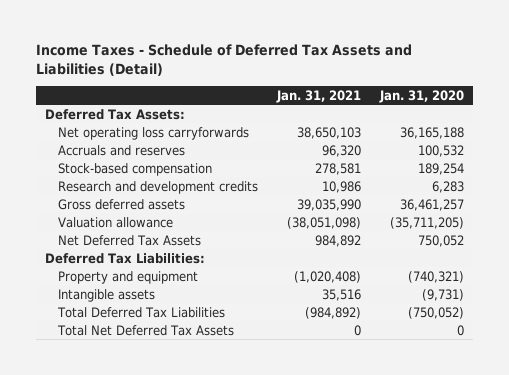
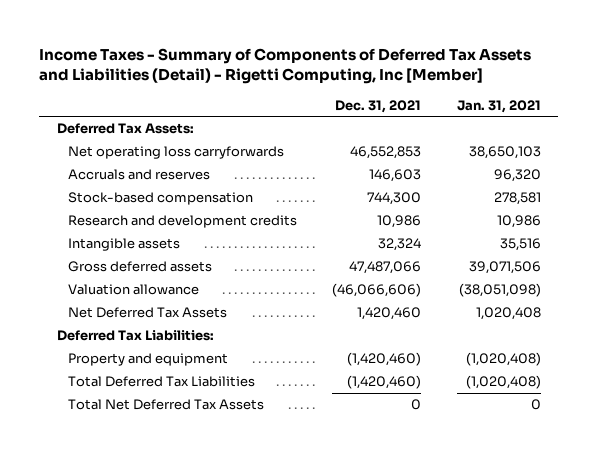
- Income Taxes - Schedule of Deferred Tax Assets and Liabilities (Detail)
+ Income Taxes - Summary of Components of Deferred Tax Assets and Liabilities (Detail) - Rigetti Computing, Inc [Member]
- | Jan. 31, 2021 | Jan. 31, 2020
+ | Dec. 31, 2021 | Jan. 31, 2021
- Gross deferred assets | 39,035,990 | 36,461,257
moved up: Intangible assets | 32,324 | 35,516
+ Gross deferred assets | 47,487,066 | 39,071,506
- Net Deferred Tax Assets | 984,892 | 750,052
+ Net Deferred Tax Assets | 1,420,460 | 1,020,408
- Total Deferred Tax Liabilities | (984,892) | (750,052)
+ Total Deferred Tax Liabilities | (1,420,460) | (1,020,408)

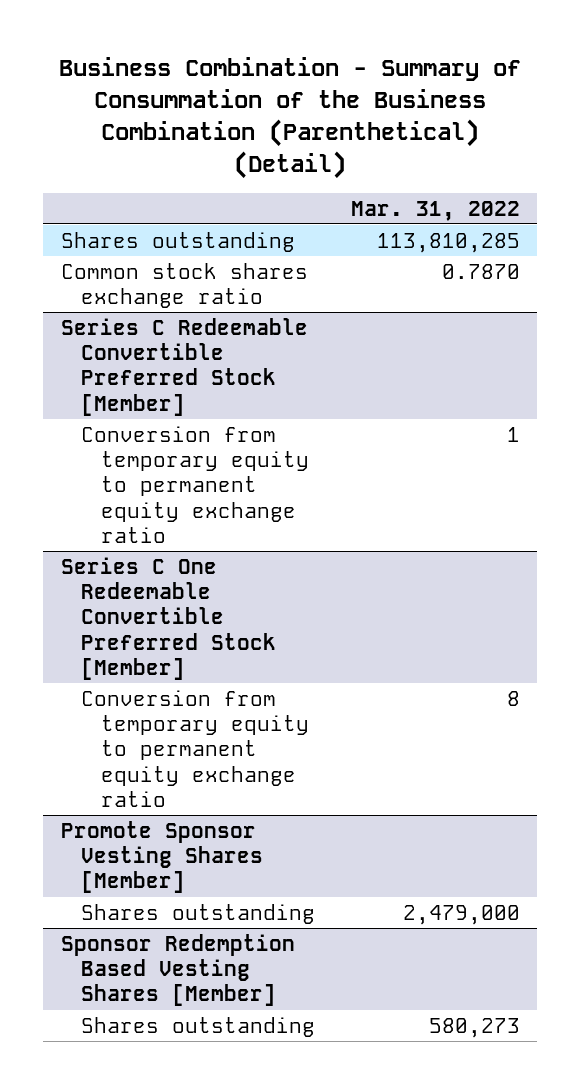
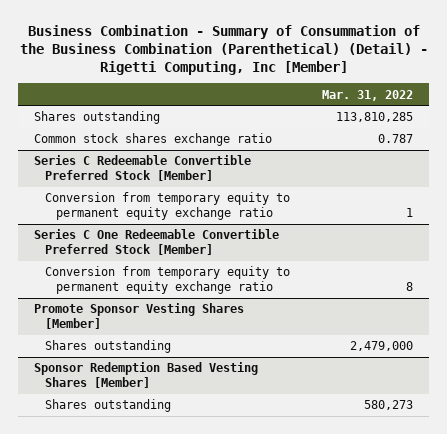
- Business Combination - Summary of Consummation of the Business Combination (Parenthetical) (Detail)
+ Business Combination - Summary of Consummation of the Business Combination (Parenthetical) (Detail) - Rigetti Computing, Inc [Member]
- Common stock shares exchange ratio | 0.7870
+ Common stock shares exchange ratio | 0.787

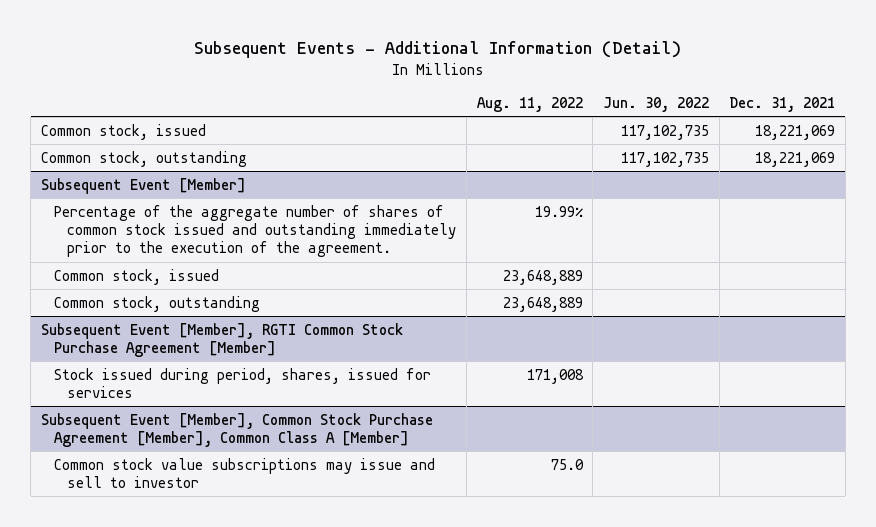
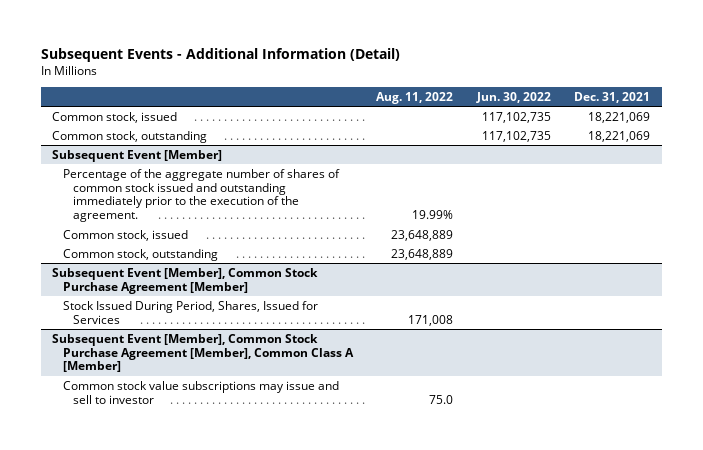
- Subsequent Event [Member], RGTI Common Stock Purchase Agreement [Member]
- Stock issued during period, shares, issued for services | 171,008 | |
+ Subsequent Event [Member], Common Stock Purchase Agreement [Member]
+ Stock Issued During Period, Shares, Issued for Services | 171,008 | |

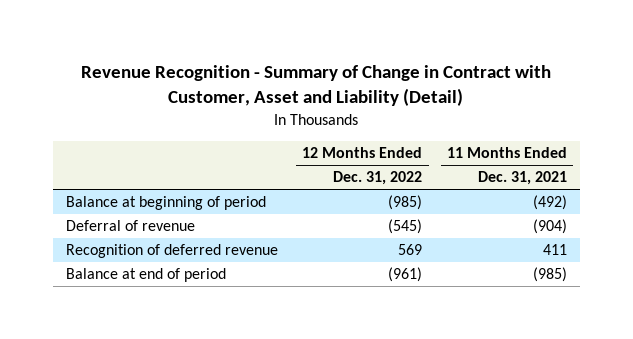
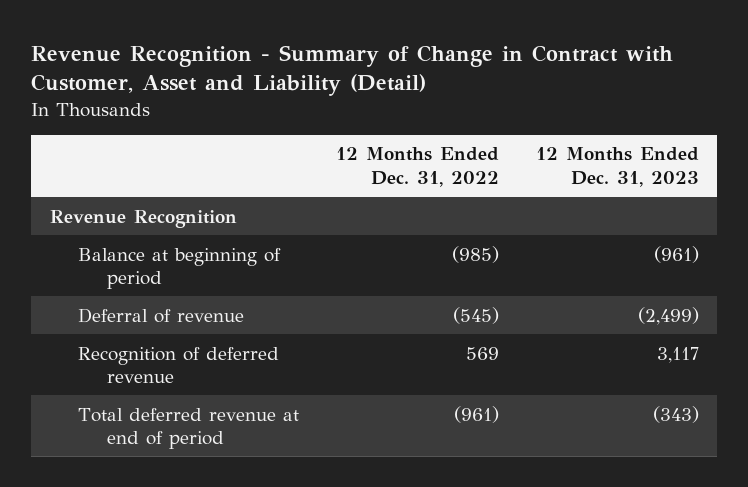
- | 12 Months Ended Dec. 31, 2022 | 11 Months Ended Dec. 31, 2021
+ | 12 Months Ended Dec. 31, 2022 | 12 Months Ended Dec. 31, 2023
+ Revenue Recognition
- Balance at end of period | (961) | (985)
+ Total deferred revenue at end of period | (961) | (343)

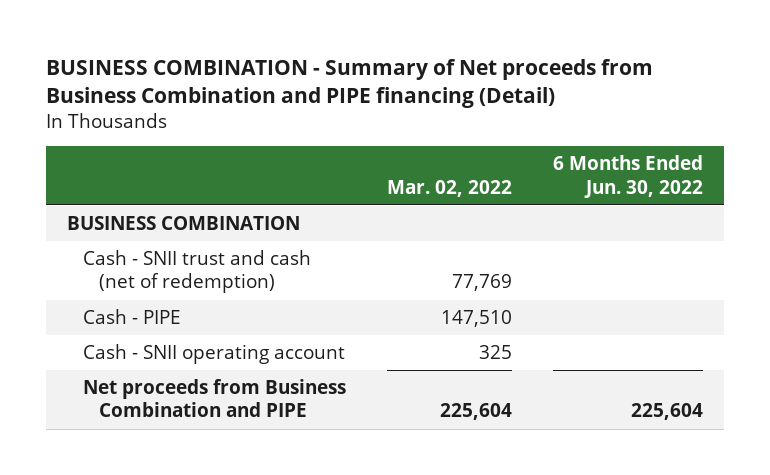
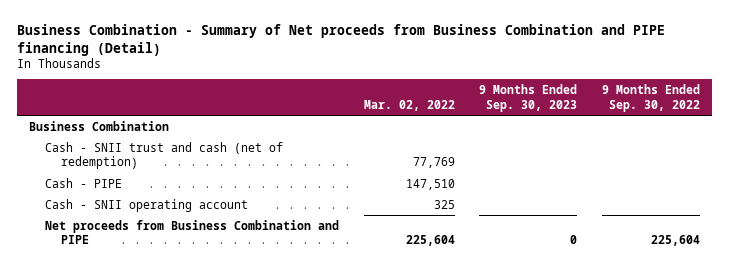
- BUSINESS COMBINATION - Summary of Net proceeds from Business Combination and PIPE financing (Detail)
+ Business Combination - Summary of Net proceeds from Business Combination and PIPE financing (Detail)
- | Mar. 02, 2022 | 6 Months Ended Jun. 30, 2022
+ | Mar. 02, 2022 | 9 Months Ended Sep. 30, 2023 | 9 Months Ended Sep. 30, 2022
- BUSINESS COMBINATION
+ Business Combination

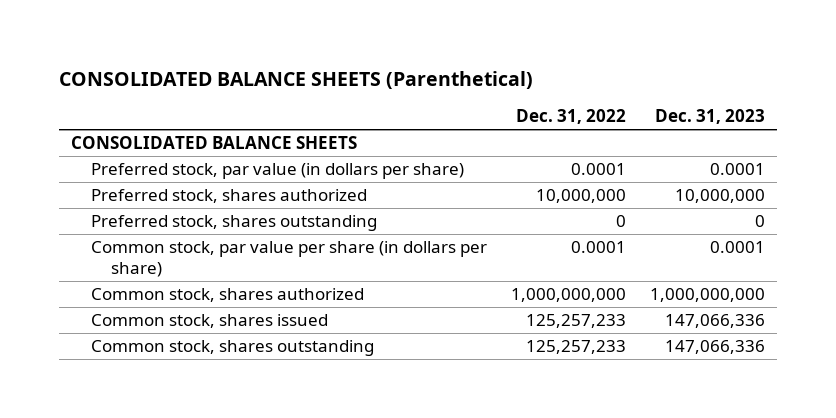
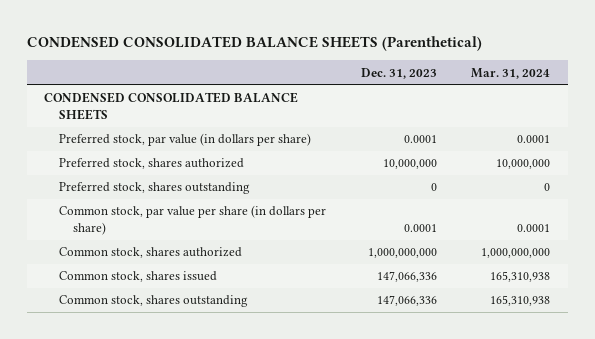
- CONSOLIDATED BALANCE SHEETS (Parenthetical)
+ CONDENSED CONSOLIDATED BALANCE SHEETS (Parenthetical)
- | Dec. 31, 2022 | Dec. 31, 2023
+ | Dec. 31, 2023 | Mar. 31, 2024
- CONSOLIDATED BALANCE SHEETS
+ CONDENSED CONSOLIDATED BALANCE SHEETS

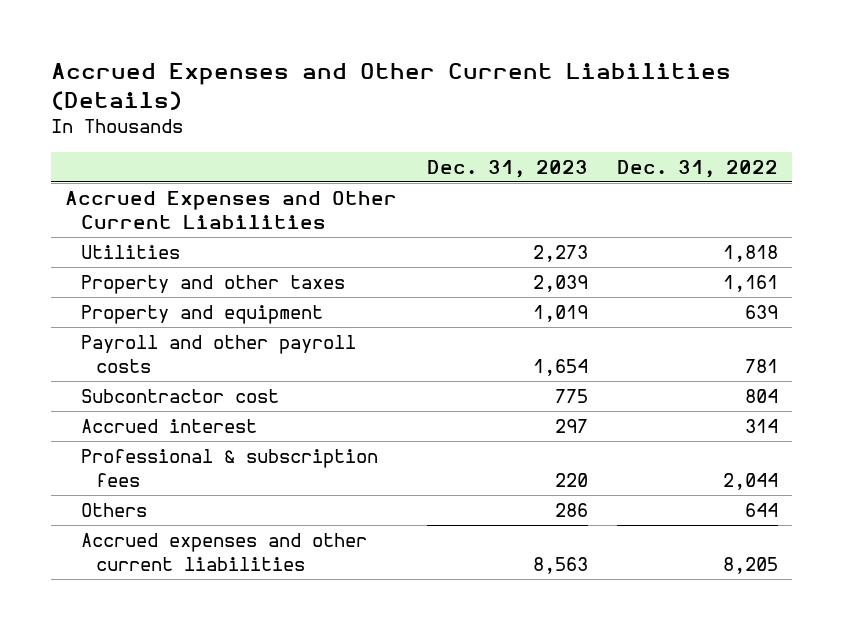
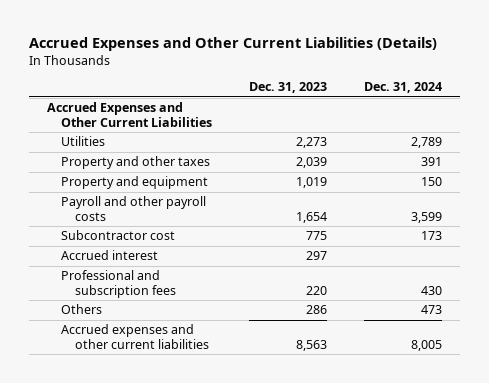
- | Dec. 31, 2023 | Dec. 31, 2022
+ | Dec. 31, 2023 | Dec. 31, 2024
- Professional & subscription fees | 220 | 2,044
+ Professional and subscription fees | 220 | 430

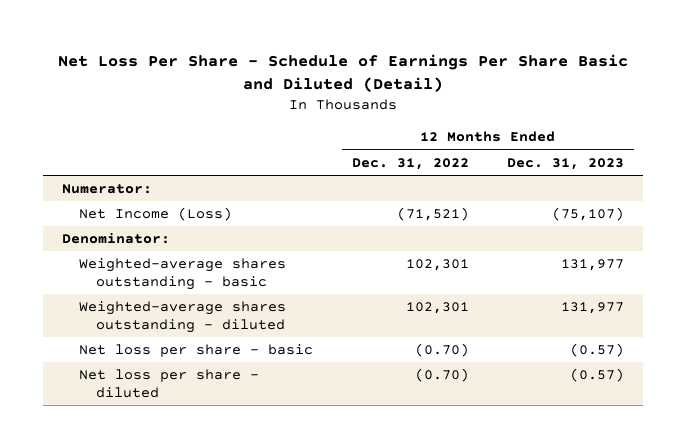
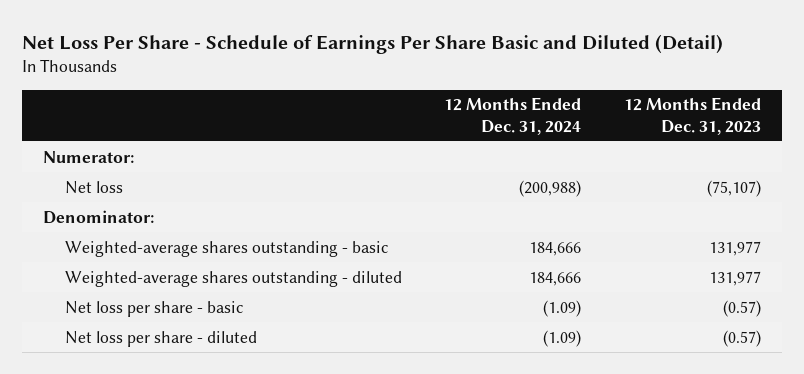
- | 12 Months Ended Dec. 31, 2022 | 12 Months Ended Dec. 31, 2023
+ | 12 Months Ended Dec. 31, 2024 | 12 Months Ended Dec. 31, 2023
- Net Income (Loss) | (71,521) | (75,107)
+ Net loss | (200,988) | (75,107)

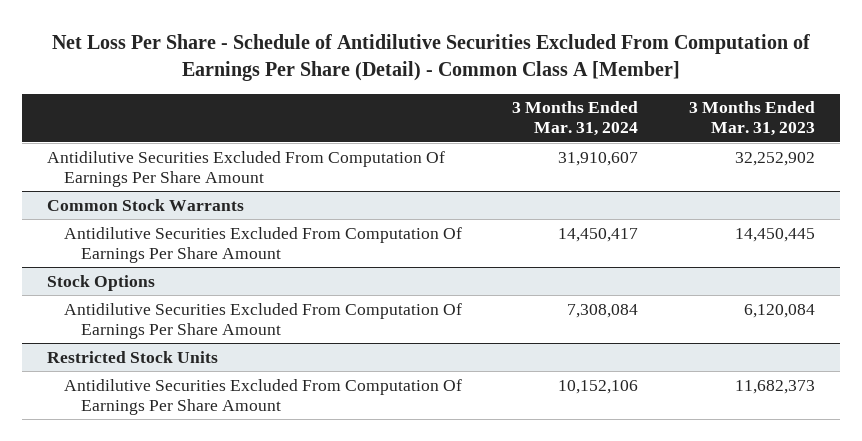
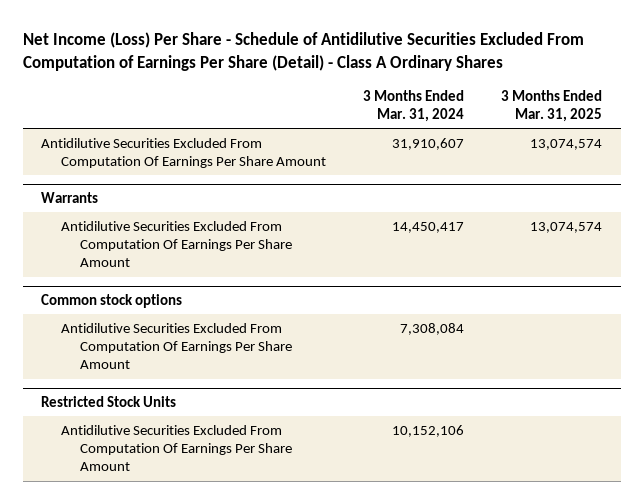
- Net Loss Per Share - Schedule of Antidilutive Securities Excluded From Computation of Earnings Per Share (Detail) - Common Class A [Member]
+ Net Income (Loss) Per Share - Schedule of Antidilutive Securities Excluded From Computation of Earnings Per Share (Detail) - Class A Ordinary Shares
- | 3 Months Ended Mar. 31, 2024 | 3 Months Ended Mar. 31, 2023
+ | 3 Months Ended Mar. 31, 2024 | 3 Months Ended Mar. 31, 2025
- Common Stock Warrants
+ Warrants
- Stock Options
+ Common stock options

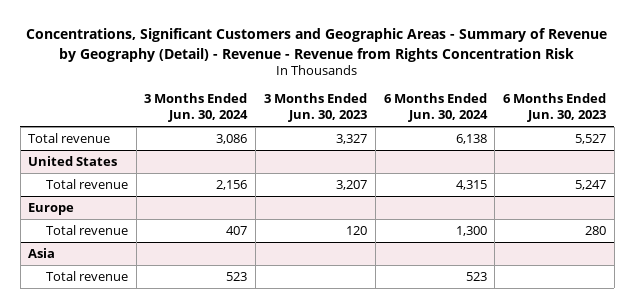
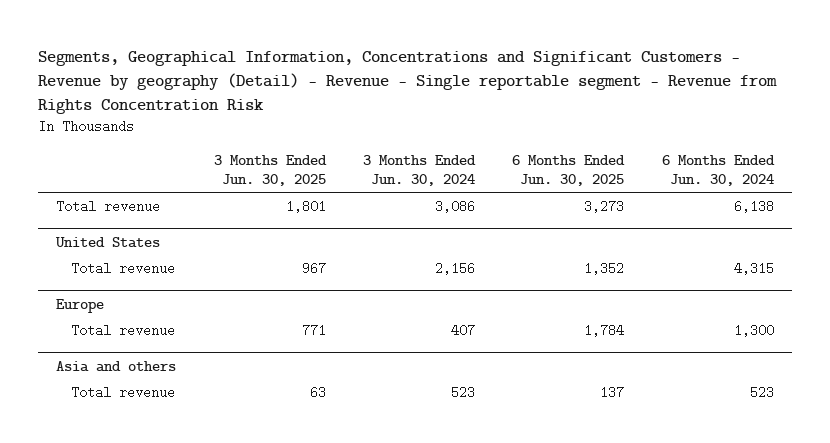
- Concentrations, Significant Customers and Geographic Areas - Summary of Revenue by Geography (Detail) - Revenue - Revenue from Rights Concentration Risk
+ Segments, Geographical Information, Concentrations and Significant Customers - Revenue by geography (Detail) - Revenue - Single reportable segment - Revenue from Rights Concentration Risk
- | 3 Months Ended Jun. 30, 2024 | 3 Months Ended Jun. 30, 2023 | 6 Months Ended Jun. 30, 2024 | 6 Months Ended Jun. 30, 2023
+ | 3 Months Ended Jun. 30, 2025 | 3 Months Ended Jun. 30, 2024 | 6 Months Ended Jun. 30, 2025 | 6 Months Ended Jun. 30, 2024
- Asia
+ Asia and others

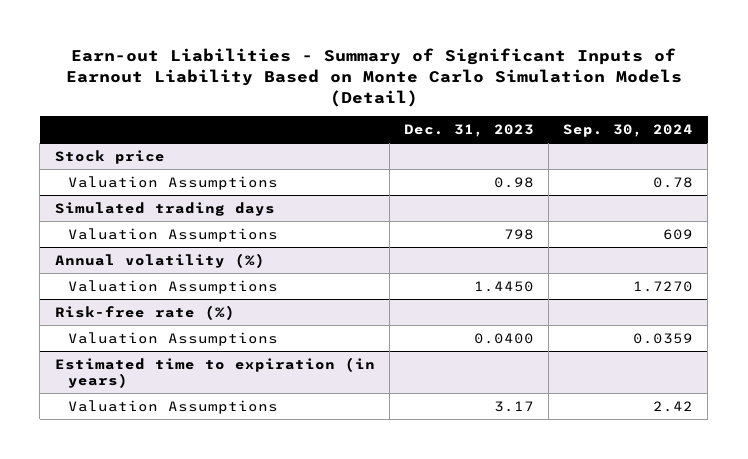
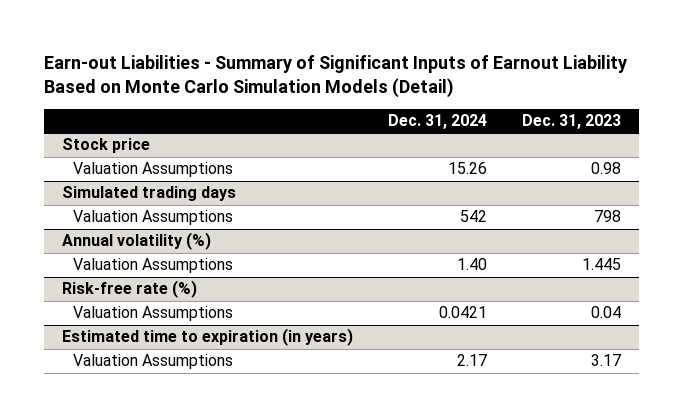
- | Dec. 31, 2023 | Sep. 30, 2024
+ | Dec. 31, 2024 | Dec. 31, 2023
@ Annual volatility (%)
- Valuation Assumptions | 1.4450 | 1.7270
+ Valuation Assumptions | 1.40 | 1.445
@ Risk-free rate (%)
- Valuation Assumptions | 0.0400 | 0.0359
+ Valuation Assumptions | 0.0421 | 0.04

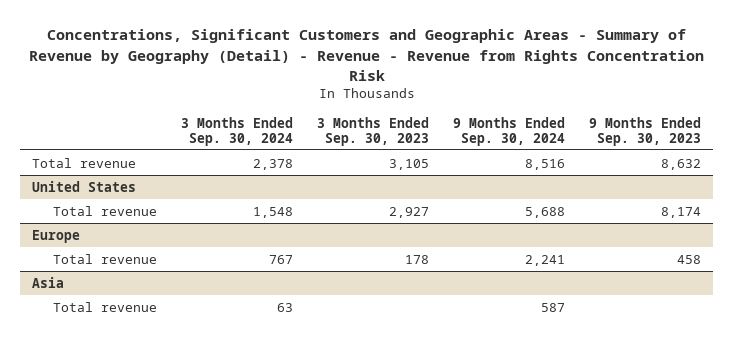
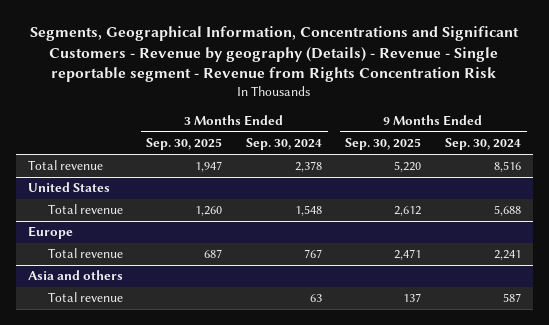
- Concentrations, Significant Customers and Geographic Areas - Summary of Revenue by Geography (Detail) - Revenue - Revenue from Rights Concentration Risk
+ Segments, Geographical Information, Concentrations and Significant Customers - Revenue by geography (Details) - Revenue - Single reportable segment - Revenue from Rights Concentration Risk
- | 3 Months Ended Sep. 30, 2024 | 3 Months Ended Sep. 30, 2023 | 9 Months Ended Sep. 30, 2024 | 9 Months Ended Sep. 30, 2023
+ | 3 Months Ended Sep. 30, 2025 | 3 Months Ended Sep. 30, 2024 | 9 Months Ended Sep. 30, 2025 | 9 Months Ended Sep. 30, 2024
- Asia
+ Asia and others

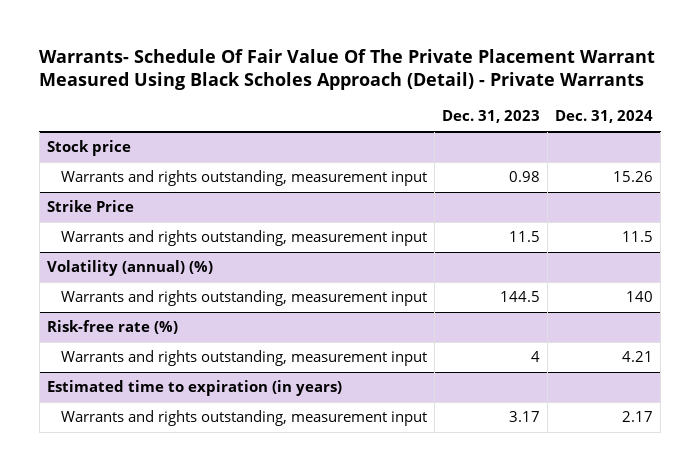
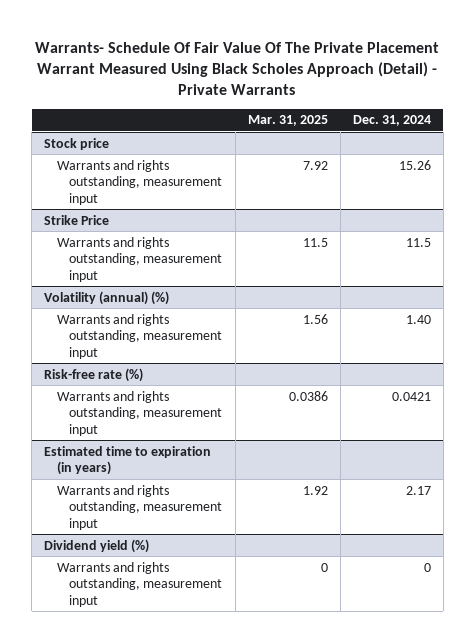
- | Dec. 31, 2023 | Dec. 31, 2024
+ | Mar. 31, 2025 | Dec. 31, 2024
@ Volatility (annual) (%)
- Warrants and rights outstanding, measurement input | 144.5 | 140
+ Warrants and rights outstanding, measurement input | 1.56 | 1.40
@ Risk-free rate (%)
- Warrants and rights outstanding, measurement input | 4 | 4.21
+ Warrants and rights outstanding, measurement input | 0.0386 | 0.0421
+ Dividend yield (%)
+ Warrants and rights outstanding, measurement input | 0 | 0

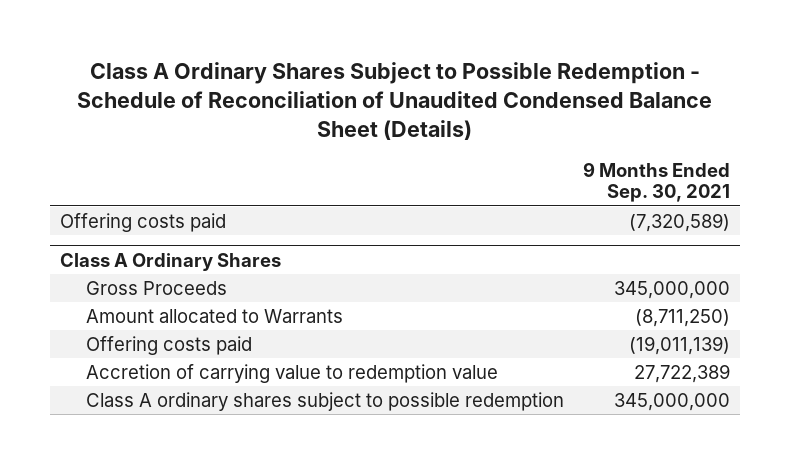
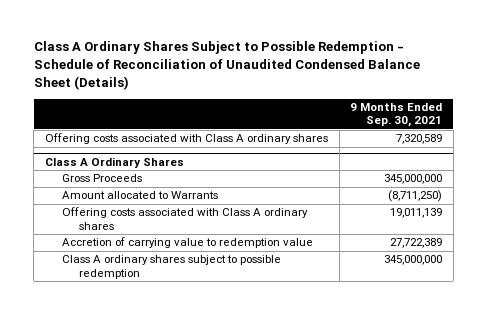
- Offering costs paid | (7,320,589)
+ Offering costs associated with Class A ordinary shares | 7,320,589
@ Class A Ordinary Shares
- Offering costs paid | (19,011,139)
+ Offering costs associated with Class A ordinary shares | 19,011,139

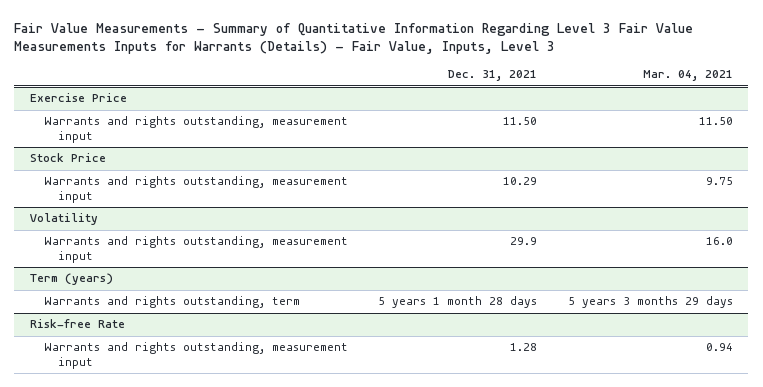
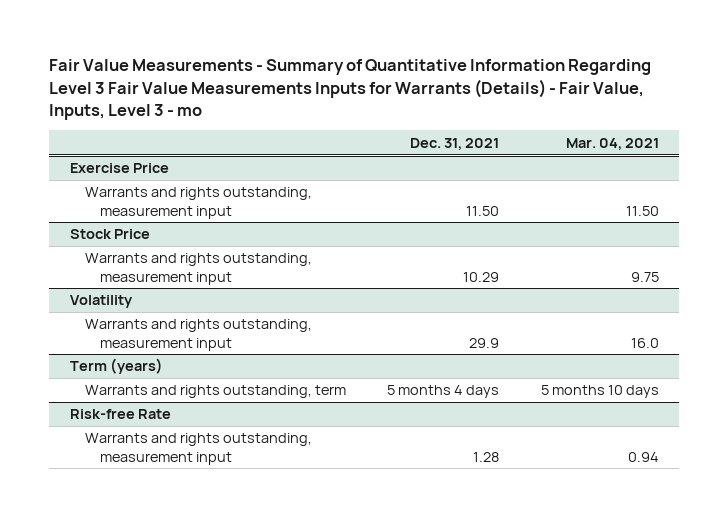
- Fair Value Measurements - Summary of Quantitative Information Regarding Level 3 Fair Value Measurements Inputs for Warrants (Details) - Fair Value, Inputs, Level 3
+ Fair Value Measurements - Summary of Quantitative Information Regarding Level 3 Fair Value Measurements Inputs for Warrants (Details) - Fair Value, Inputs, Level 3 - mo
@ Term (years)
- Warrants and rights outstanding, term | 5 years 1 month 28 days | 5 years 3 months 29 days
+ Warrants and rights outstanding, term | 5 months 4 days | 5 months 10 days

